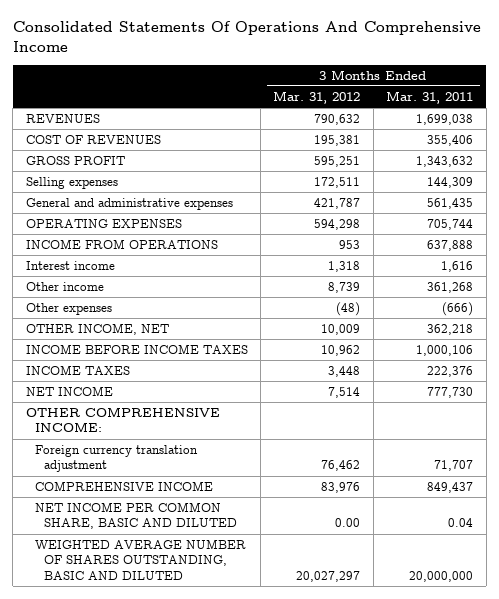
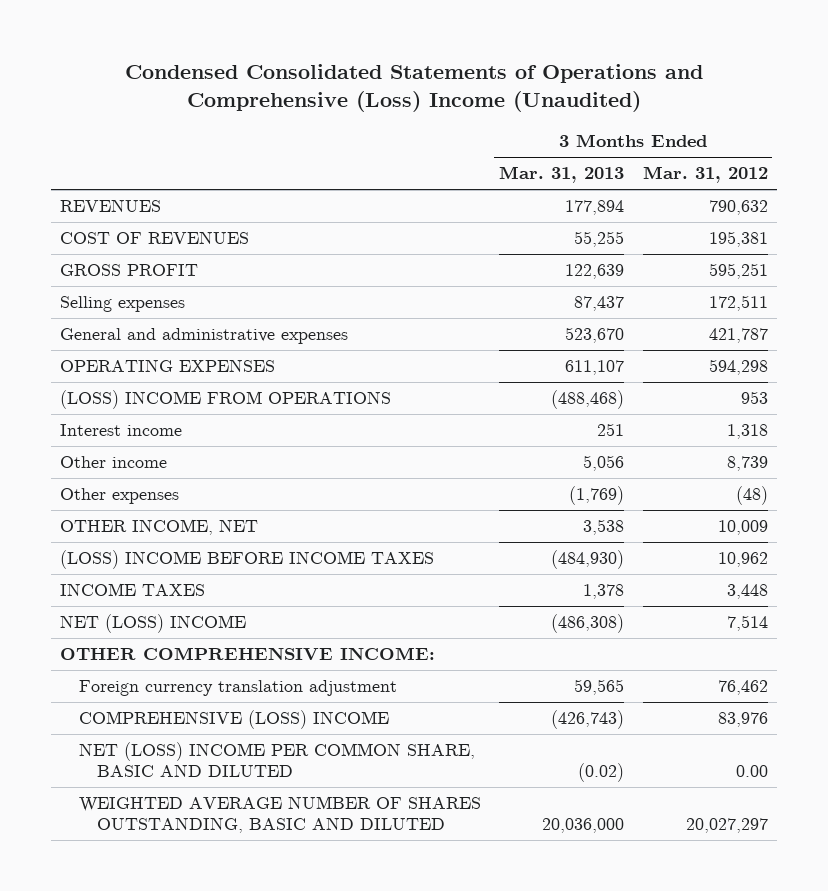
- Consolidated Statements Of Operations And Comprehensive Income
+ Condensed Consolidated Statements of Operations and Comprehensive (Loss) Income (Unaudited)
- | 3 Months Ended Mar. 31, 2012 | 3 Months Ended Mar. 31, 2011
+ | 3 Months Ended Mar. 31, 2013 | 3 Months Ended Mar. 31, 2012
- INCOME FROM OPERATIONS | 953 | 637,888
+ (LOSS) INCOME FROM OPERATIONS | (488,468) | 953
- INCOME BEFORE INCOME TAXES | 10,962 | 1,000,106
+ (LOSS) INCOME BEFORE INCOME TAXES | (484,930) | 10,962
- NET INCOME | 7,514 | 777,730
+ NET (LOSS) INCOME | (486,308) | 7,514
- COMPREHENSIVE INCOME | 83,976 | 849,437
- NET INCOME PER COMMON SHARE, BASIC AND DILUTED | 0.00 | 0.04
+ COMPREHENSIVE (LOSS) INCOME | (426,743) | 83,976
+ NET (LOSS) INCOME PER COMMON SHARE, BASIC AND DILUTED | (0.02) | 0.00

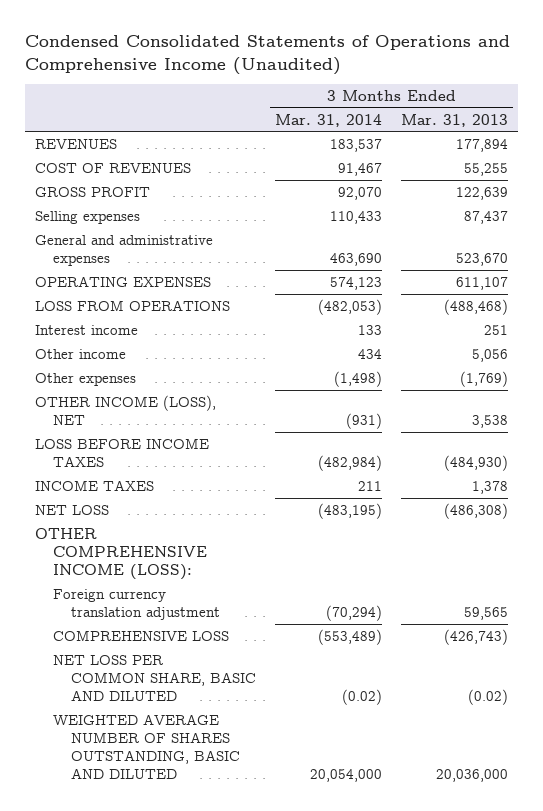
- Condensed Consolidated Statements of Operations and Comprehensive (Loss) Income (Unaudited)
+ Condensed Consolidated Statements of Operations and Comprehensive Income (Unaudited)
- | 3 Months Ended Mar. 31, 2013 | 3 Months Ended Mar. 31, 2012
+ | 3 Months Ended Mar. 31, 2014 | 3 Months Ended Mar. 31, 2013
- (LOSS) INCOME FROM OPERATIONS | (488,468) | 953
+ LOSS FROM OPERATIONS | (482,053) | (488,468)
- OTHER INCOME, NET | 3,538 | 10,009
- (LOSS) INCOME BEFORE INCOME TAXES | (484,930) | 10,962
+ OTHER INCOME (LOSS), NET | (931) | 3,538
+ LOSS BEFORE INCOME TAXES | (482,984) | (484,930)
- NET (LOSS) INCOME | (486,308) | 7,514
- OTHER COMPREHENSIVE INCOME:
+ NET LOSS | (483,195) | (486,308)
+ OTHER COMPREHENSIVE INCOME (LOSS):
- COMPREHENSIVE (LOSS) INCOME | (426,743) | 83,976
- NET (LOSS) INCOME PER COMMON SHARE, BASIC AND DILUTED | (0.02) | 0.00
+ COMPREHENSIVE LOSS | (553,489) | (426,743)
+ NET LOSS PER COMMON SHARE, BASIC AND DILUTED | (0.02) | (0.02)

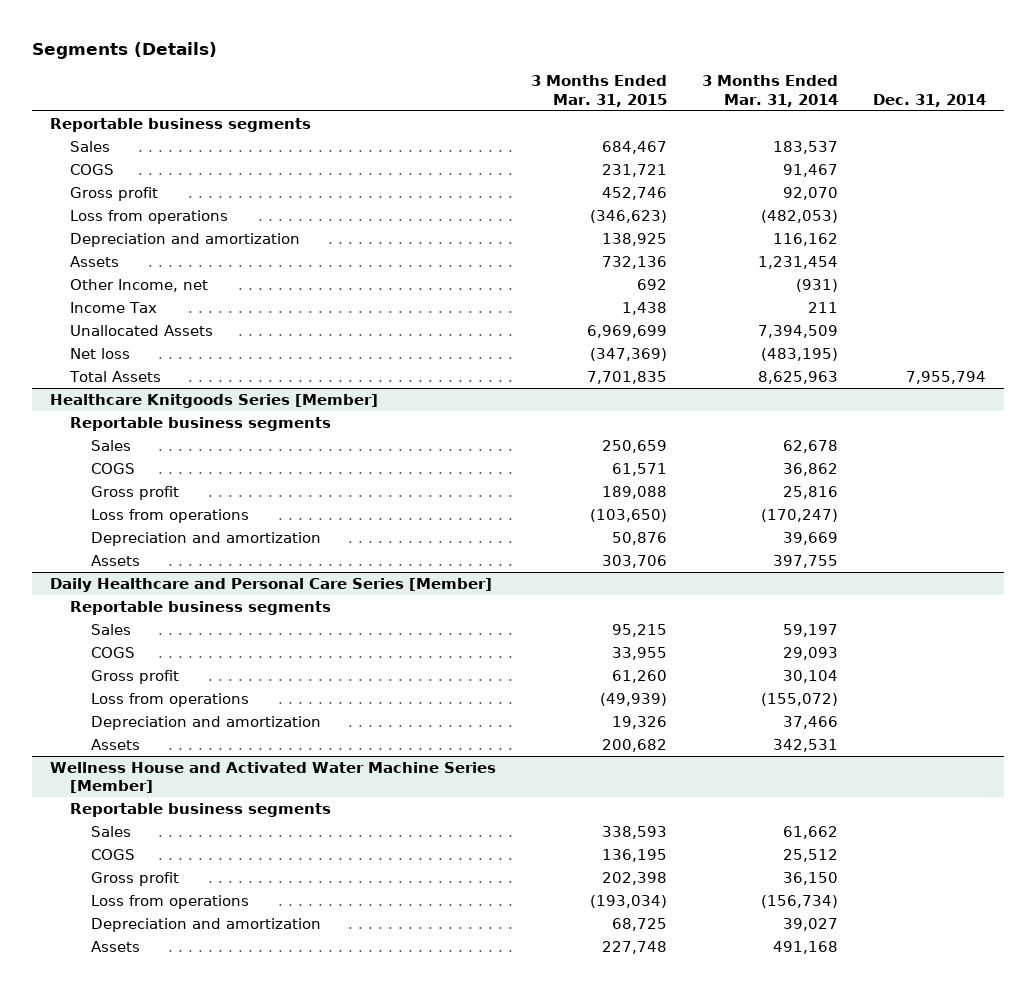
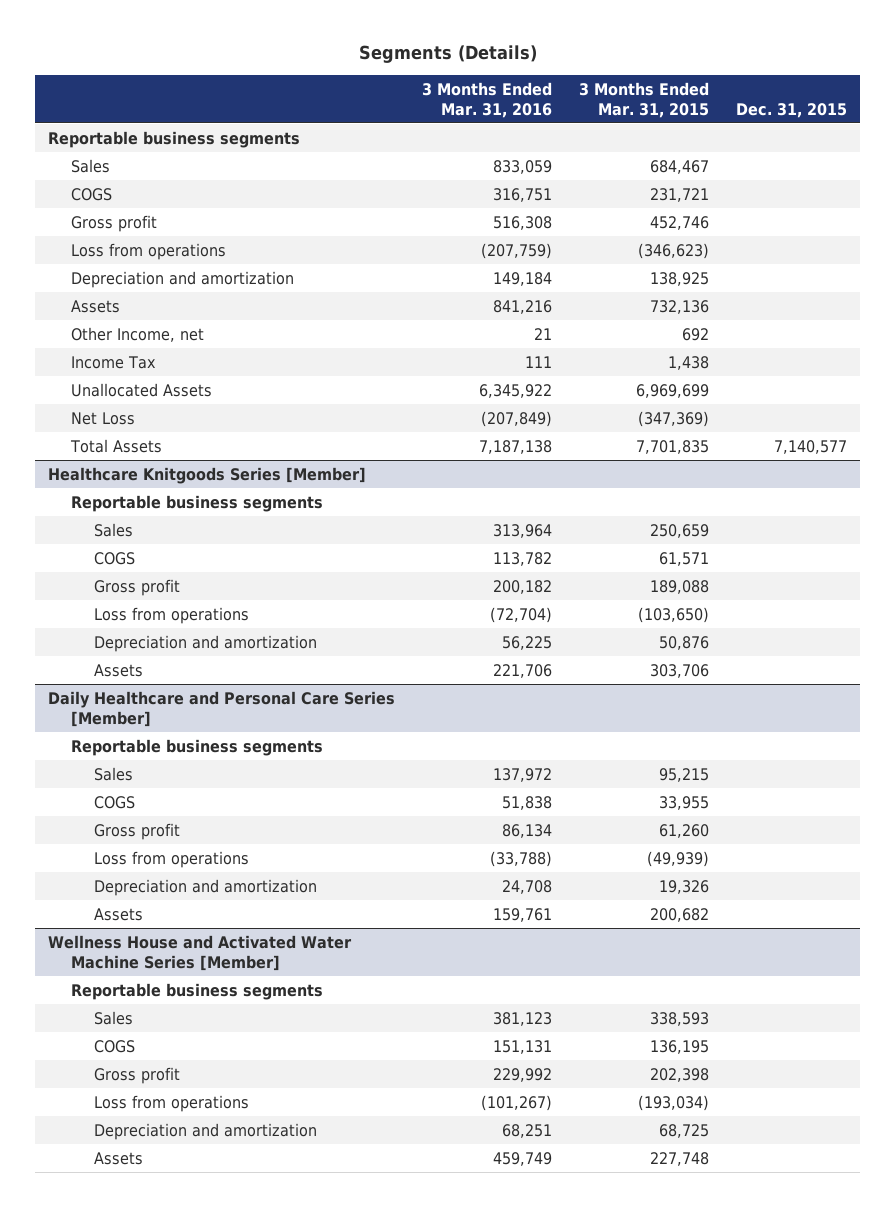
- | 3 Months Ended Mar. 31, 2015 | 3 Months Ended Mar. 31, 2014 | Dec. 31, 2014
+ | 3 Months Ended Mar. 31, 2016 | 3 Months Ended Mar. 31, 2015 | Dec. 31, 2015
- Net loss | (347,369) | (483,195) |
+ Net Loss | (207,849) | (347,369) |

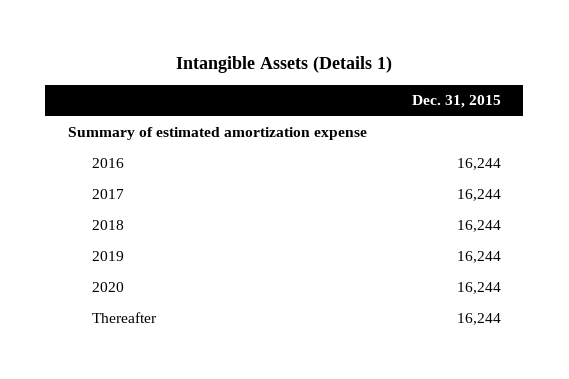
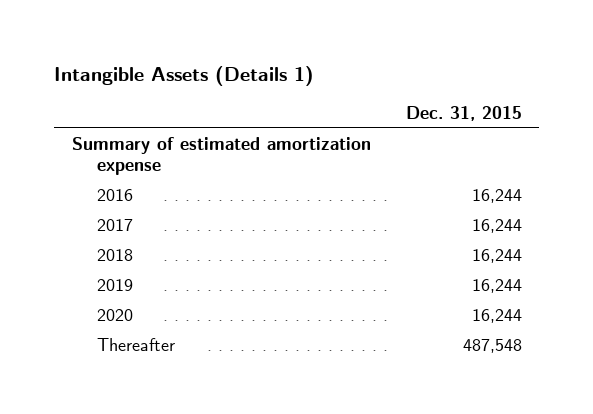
- Thereafter | 16,244
+ Thereafter | 487,548

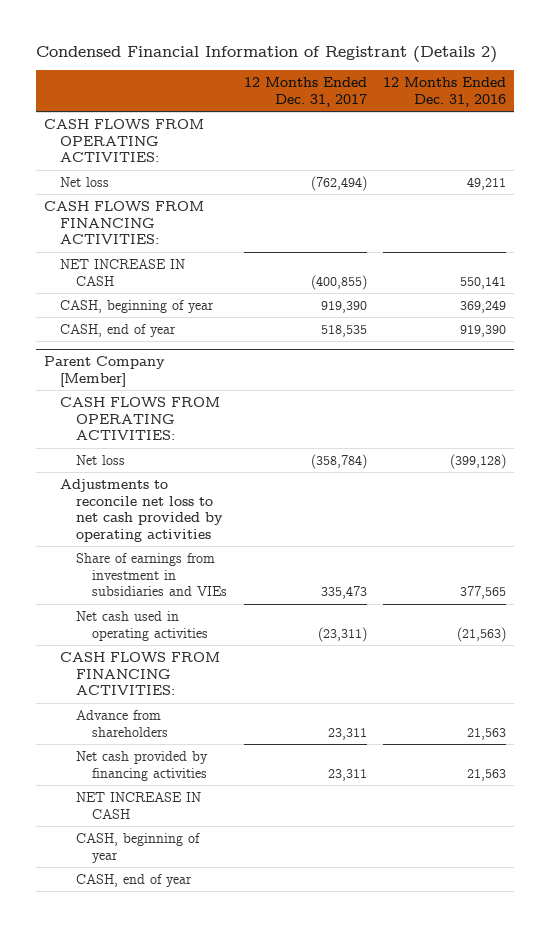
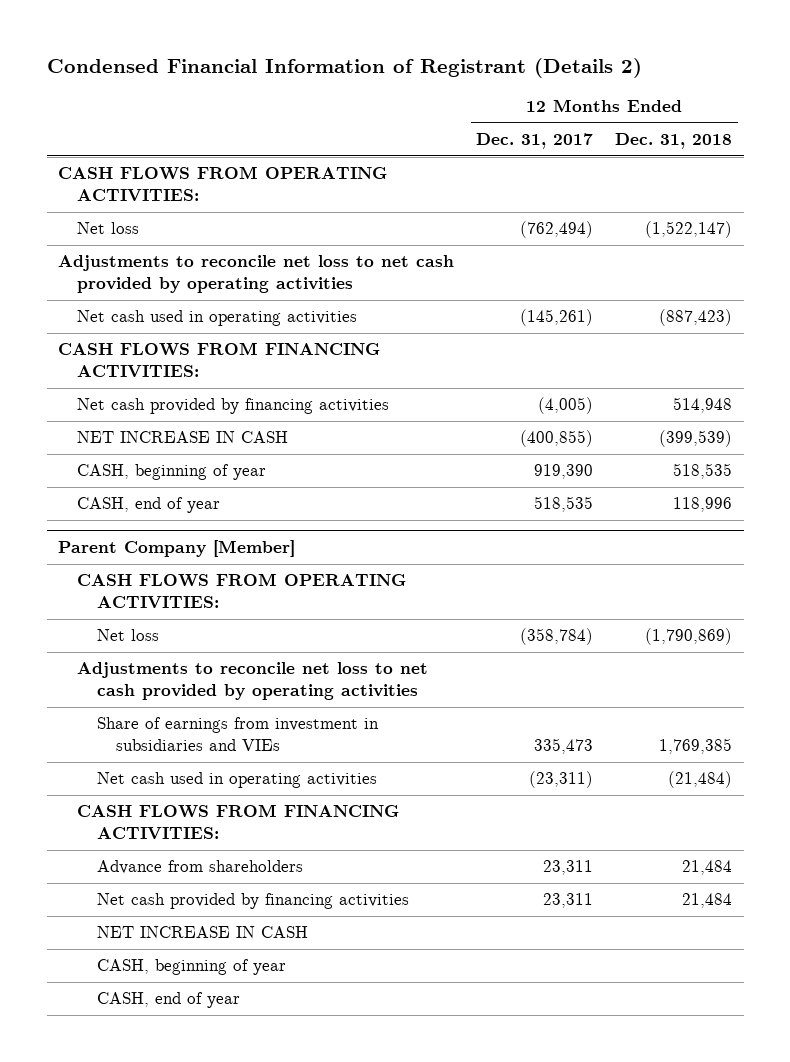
- | 12 Months Ended Dec. 31, 2017 | 12 Months Ended Dec. 31, 2016
+ | 12 Months Ended Dec. 31, 2017 | 12 Months Ended Dec. 31, 2018
+ Adjustments to reconcile net loss to net cash provided by operating activities
+ Net cash used in operating activities | (145,261) | (887,423)
+ Net cash provided by financing activities | (4,005) | 514,948

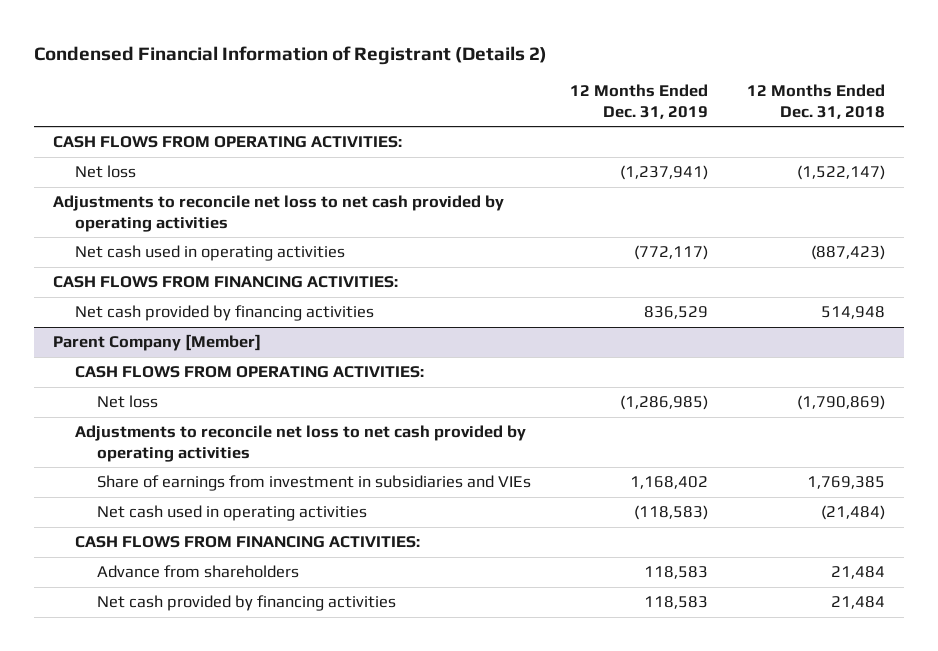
- | 12 Months Ended Dec. 31, 2017 | 12 Months Ended Dec. 31, 2018
+ | 12 Months Ended Dec. 31, 2019 | 12 Months Ended Dec. 31, 2018
- NET INCREASE IN CASH | (400,855) | (399,539)
- CASH, beginning of year | 919,390 | 518,535
- CASH, end of year | 518,535 | 118,996
@ Parent Company [Member]
- NET INCREASE IN CASH
- CASH, beginning of year
- CASH, end of year

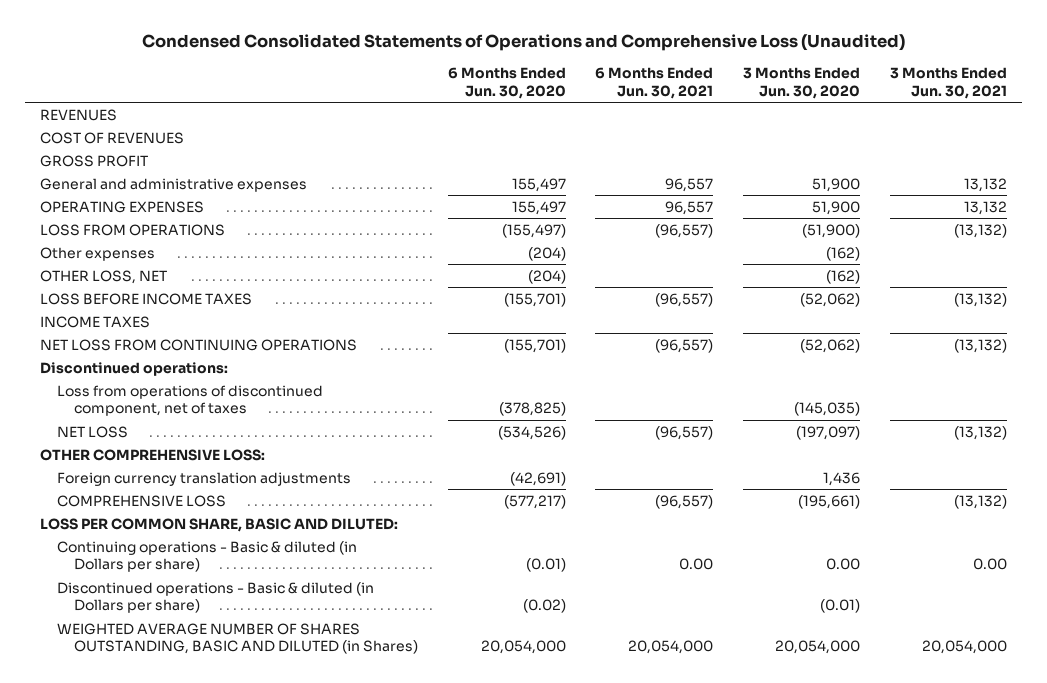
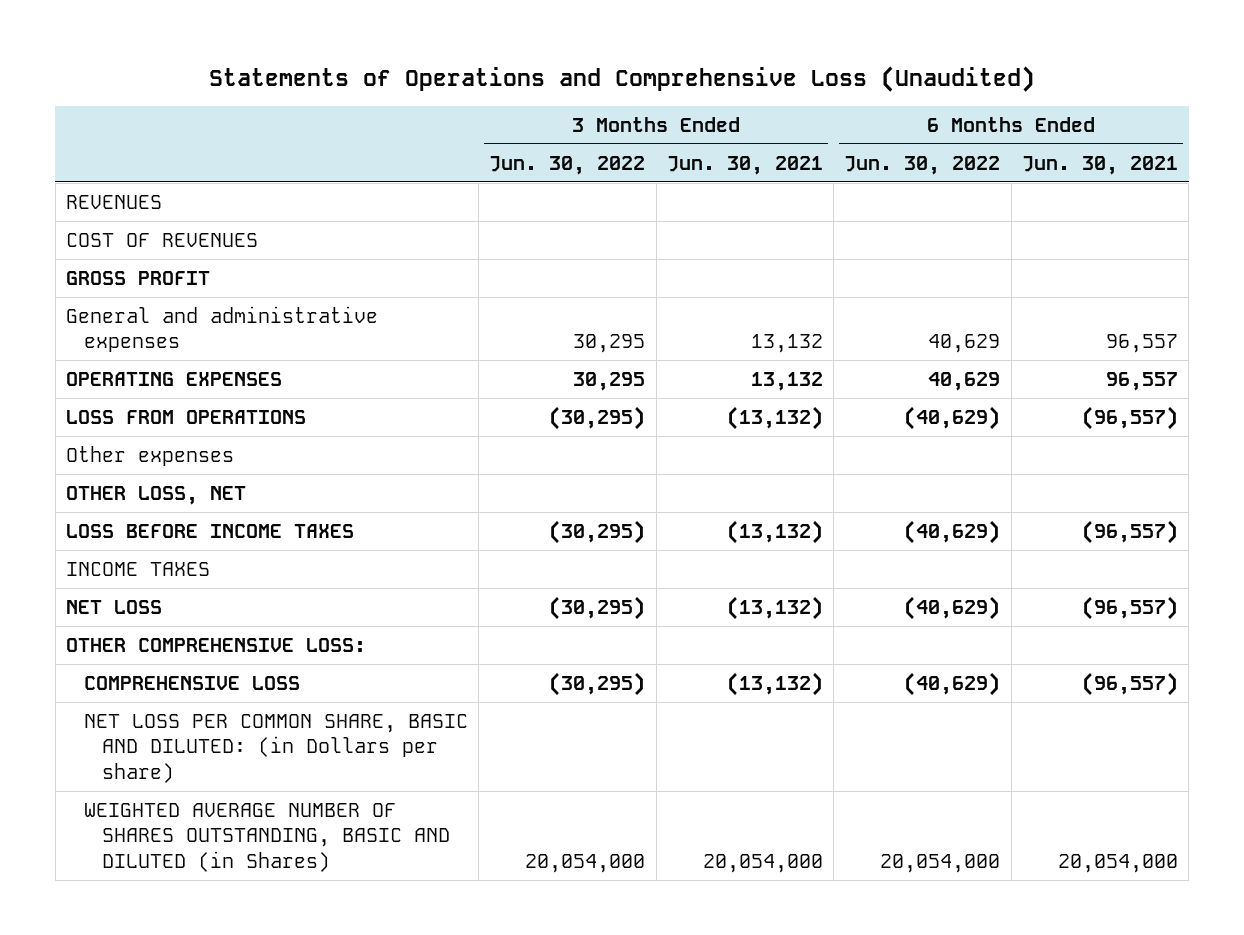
- Condensed Consolidated Statements of Operations and Comprehensive Loss (Unaudited)
+ Statements of Operations and Comprehensive Loss (Unaudited)
- | 6 Months Ended Jun. 30, 2020 | 6 Months Ended Jun. 30, 2021 | 3 Months Ended Jun. 30, 2020 | 3 Months Ended Jun. 30, 2021
+ | 3 Months Ended Jun. 30, 2022 | 3 Months Ended Jun. 30, 2021 | 6 Months Ended Jun. 30, 2022 | 6 Months Ended Jun. 30, 2021
- NET LOSS FROM CONTINUING OPERATIONS | (155,701) | (96,557) | (52,062) | (13,132)
- Discontinued operations:
- Loss from operations of discontinued component, net of taxes | (378,825) | | (145,035) |
- Foreign currency translation adjustments | (42,691) | | 1,436 |
- LOSS PER COMMON SHARE, BASIC AND DILUTED:
- Continuing operations - Basic & diluted (in Dollars per share) | (0.01) | 0.00 | 0.00 | 0.00
- Discontinued operations - Basic & diluted (in Dollars per share) | (0.02) | | (0.01) |
+ NET LOSS PER COMMON SHARE, BASIC AND DILUTED: (in Dollars per share)

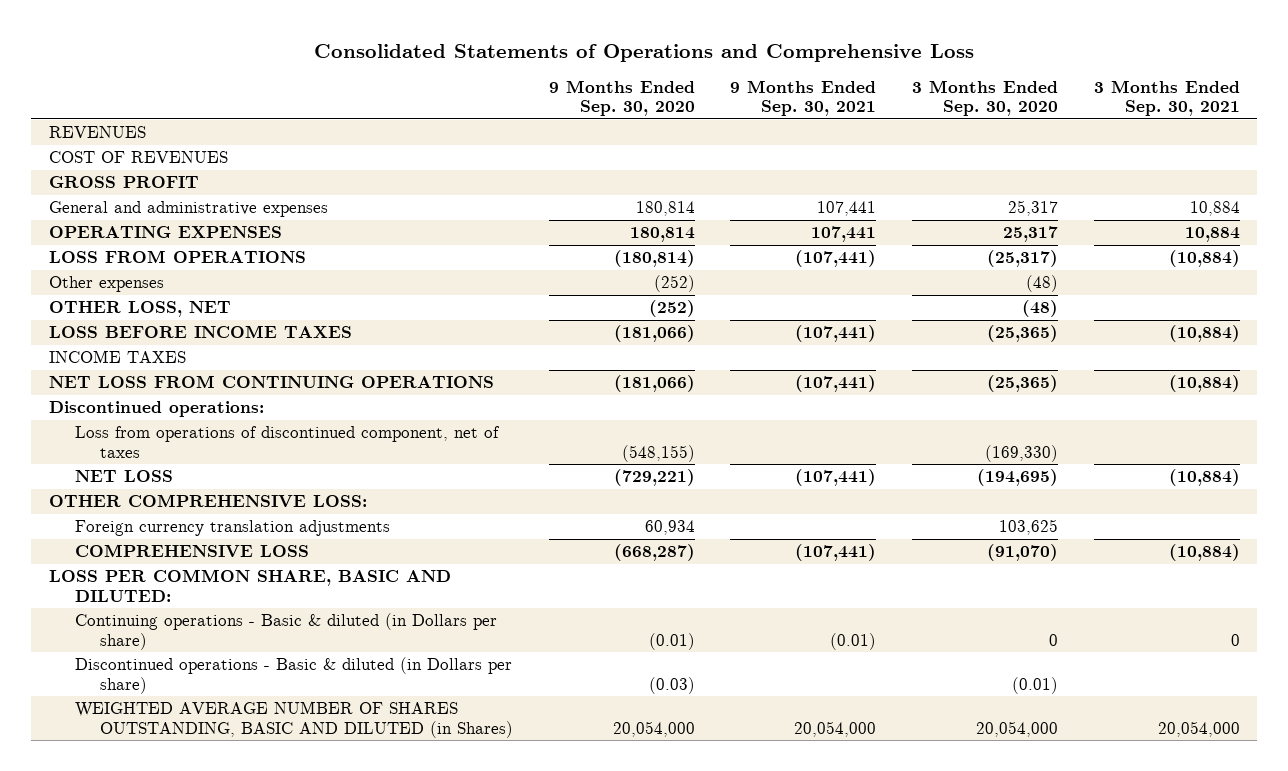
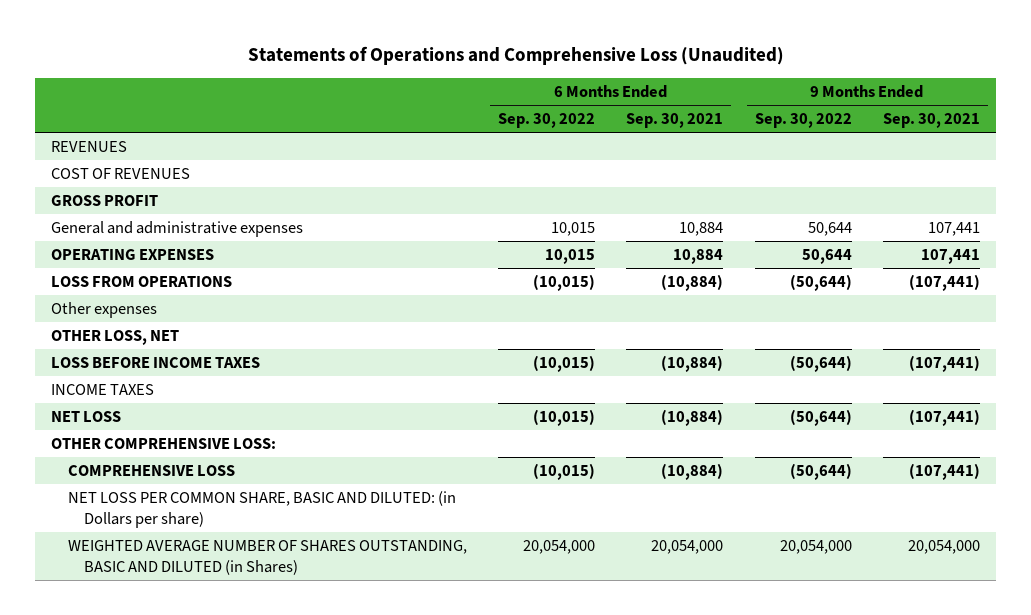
- Consolidated Statements of Operations and Comprehensive Loss
+ Statements of Operations and Comprehensive Loss (Unaudited)
- | 9 Months Ended Sep. 30, 2020 | 9 Months Ended Sep. 30, 2021 | 3 Months Ended Sep. 30, 2020 | 3 Months Ended Sep. 30, 2021
+ | 6 Months Ended Sep. 30, 2022 | 6 Months Ended Sep. 30, 2021 | 9 Months Ended Sep. 30, 2022 | 9 Months Ended Sep. 30, 2021
- NET LOSS FROM CONTINUING OPERATIONS | (181,066) | (107,441) | (25,365) | (10,884)
- Discontinued operations:
- Loss from operations of discontinued component, net of taxes | (548,155) | | (169,330) |
- Foreign currency translation adjustments | 60,934 | | 103,625 |
- LOSS PER COMMON SHARE, BASIC AND DILUTED:
- Continuing operations - Basic & diluted (in Dollars per share) | (0.01) | (0.01) | 0 | 0
- Discontinued operations - Basic & diluted (in Dollars per share) | (0.03) | | (0.01) |
+ NET LOSS PER COMMON SHARE, BASIC AND DILUTED: (in Dollars per share)

